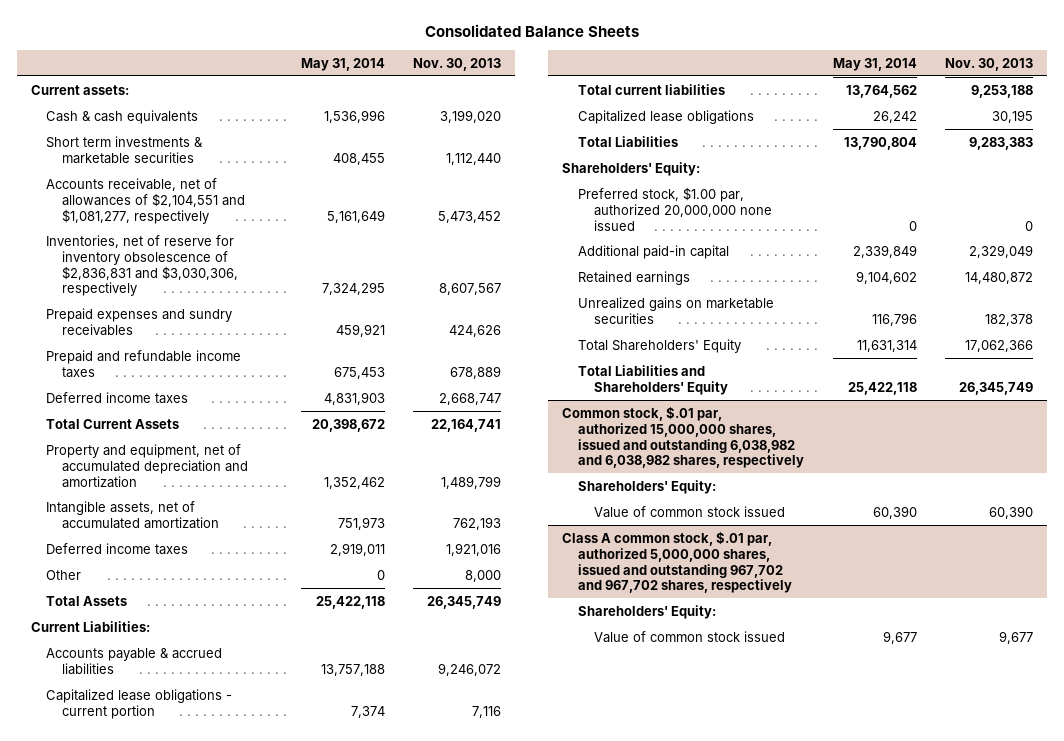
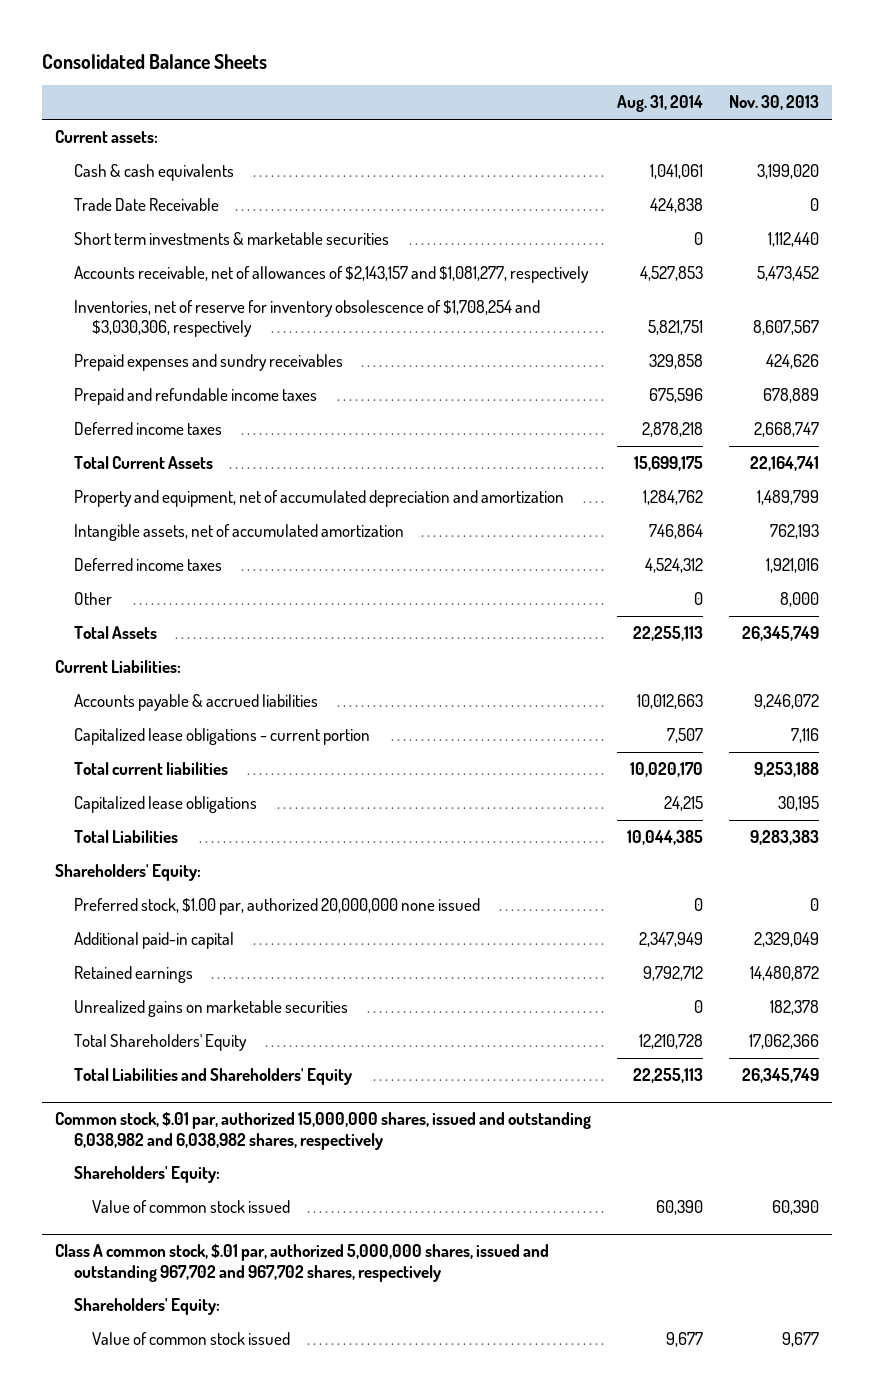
- | May 31, 2014 | Nov. 30, 2013
+ | Aug. 31, 2014 | Nov. 30, 2013
+ Trade Date Receivable | 424,838 | 0
- Accounts receivable, net of allowances of $2,104,551 and $1,081,277, respectively | 5,161,649 | 5,473,452
- Inventories, net of reserve for inventory obsolescence of $2,836,831 and $3,030,306, respectively | 7,324,295 | 8,607,567
+ Accounts receivable, net of allowances of $2,143,157 and $1,081,277, respectively | 4,527,853 | 5,473,452
+ Inventories, net of reserve for inventory obsolescence of $1,708,254 and $3,030,306, respectively | 5,821,751 | 8,607,567

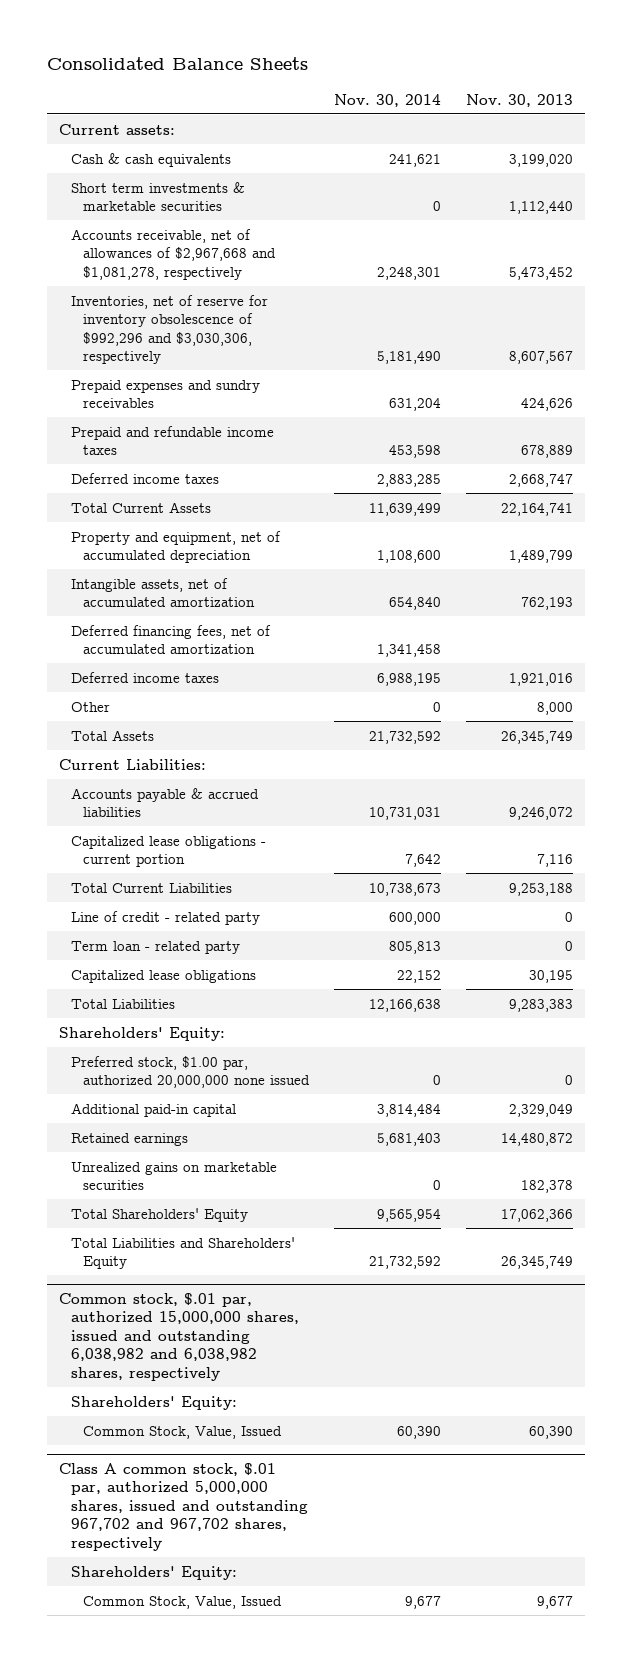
- | Aug. 31, 2014 | Nov. 30, 2013
+ | Nov. 30, 2014 | Nov. 30, 2013
- Trade Date Receivable | 424,838 | 0
- Accounts receivable, net of allowances of $2,143,157 and $1,081,277, respectively | 4,527,853 | 5,473,452
- Inventories, net of reserve for inventory obsolescence of $1,708,254 and $3,030,306, respectively | 5,821,751 | 8,607,567
+ Accounts receivable, net of allowances of $2,967,668 and $1,081,278, respectively | 2,248,301 | 5,473,452
+ Inventories, net of reserve for inventory obsolescence of $992,296 and $3,030,306, respectively | 5,181,490 | 8,607,567
- Property and equipment, net of accumulated depreciation and amortization | 1,284,762 | 1,489,799
+ Property and equipment, net of accumulated depreciation | 1,108,600 | 1,489,799
+ Deferred financing fees, net of accumulated amortization | 1,341,458 |
- Total current liabilities | 10,020,170 | 9,253,188
+ Total Current Liabilities | 10,738,673 | 9,253,188
+ Line of credit - related party | 600,000 | 0
+ Term loan - related party | 805,813 | 0
@ Common stock, $.01 par, authorized 15,000,000 shares, issued and outstanding 6,038,982 and 6,038,982 shares, respectively
- Value of common stock issued | 60,390 | 60,390
+ Common Stock, Value, Issued | 60,390 | 60,390
@ Class A common stock, $.01 par, authorized 5,000,000 shares, issued and outstanding 967,702 and 967,702 shares, respectively
- Value of common stock issued | 9,677 | 9,677
+ Common Stock, Value, Issued | 9,677 | 9,677

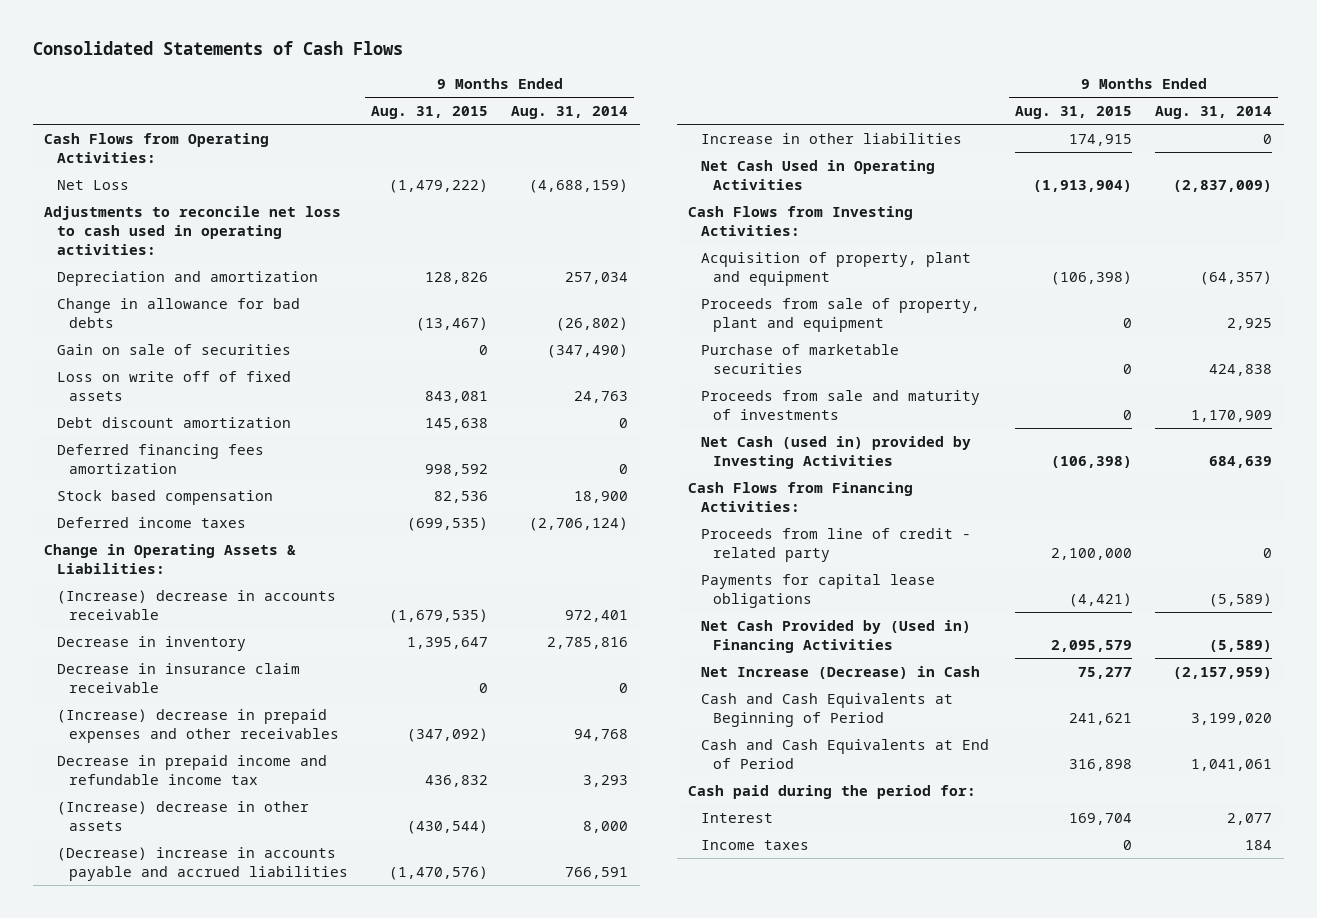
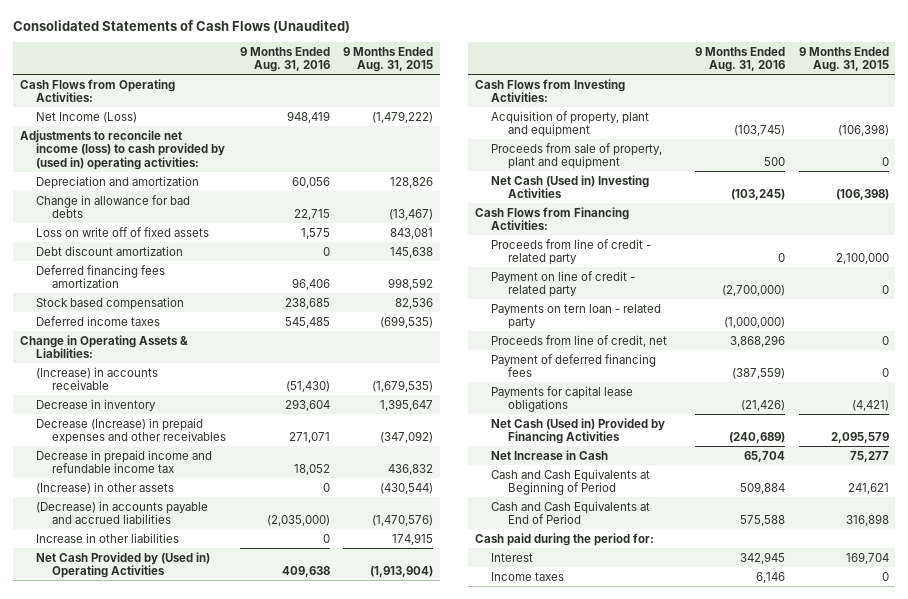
- Consolidated Statements of Cash Flows
+ Consolidated Statements of Cash Flows (Unaudited)
- | 9 Months Ended Aug. 31, 2015 | 9 Months Ended Aug. 31, 2014
+ | 9 Months Ended Aug. 31, 2016 | 9 Months Ended Aug. 31, 2015
- Net Loss | (1,479,222) | (4,688,159)
- Adjustments to reconcile net loss to cash used in operating activities:
+ Net Income (Loss) | 948,419 | (1,479,222)
+ Adjustments to reconcile net income (loss) to cash provided by (used in) operating activities:
- Gain on sale of securities | 0 | (347,490)
- (Increase) decrease in accounts receivable | (1,679,535) | 972,401
+ (Increase) in accounts receivable | (51,430) | (1,679,535)
- Decrease in insurance claim receivable | 0 | 0
- (Increase) decrease in prepaid expenses and other receivables | (347,092) | 94,768
+ Decrease (Increase) in prepaid expenses and other receivables | 271,071 | (347,092)
- (Increase) decrease in other assets | (430,544) | 8,000
- (Decrease) increase in accounts payable and accrued liabilities | (1,470,576) | 766,591
+ (Increase) in other assets | 0 | (430,544)
+ (Decrease) in accounts payable and accrued liabilities | (2,035,000) | (1,470,576)
- Net Cash Used in Operating Activities | (1,913,904) | (2,837,009)
+ Net Cash Provided by (Used in) Operating Activities | 409,638 | (1,913,904)
- Purchase of marketable securities | 0 | 424,838
- Proceeds from sale and maturity of investments | 0 | 1,170,909
- Net Cash (used in) provided by Investing Activities | (106,398) | 684,639
+ Net Cash (Used in) Investing Activities | (103,245) | (106,398)
+ Payment on line of credit - related party | (2,700,000) | 0
+ Payments on tern loan - related party | (1,000,000) |
+ Proceeds from line of credit, net | 3,868,296 | 0
+ Payment of deferred financing fees | (387,559) | 0
- Net Cash Provided by (Used in) Financing Activities | 2,095,579 | (5,589)
- Net Increase (Decrease) in Cash | 75,277 | (2,157,959)
+ Net Cash (Used in) Provided by Financing Activities | (240,689) | 2,095,579
+ Net Increase in Cash | 65,704 | 75,277

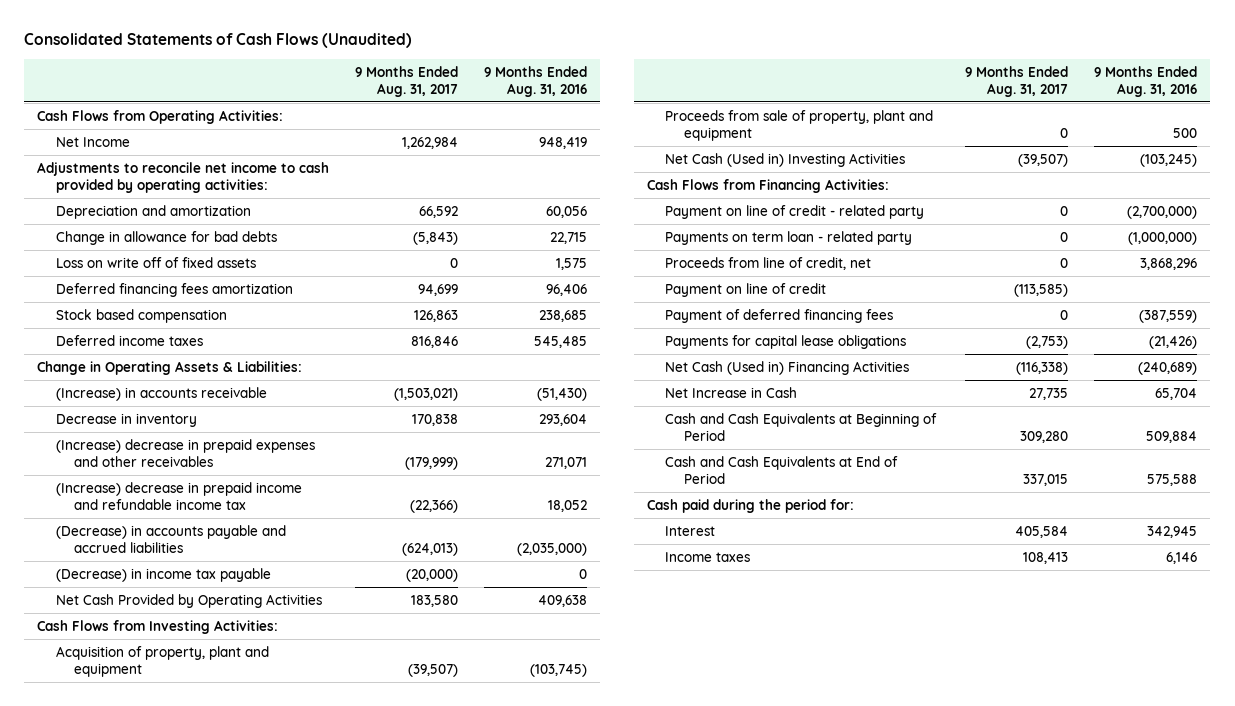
- | 9 Months Ended Aug. 31, 2016 | 9 Months Ended Aug. 31, 2015
+ | 9 Months Ended Aug. 31, 2017 | 9 Months Ended Aug. 31, 2016
- Net Income (Loss) | 948,419 | (1,479,222)
- Adjustments to reconcile net income (loss) to cash provided by (used in) operating activities:
+ Net Income | 1,262,984 | 948,419
+ Adjustments to reconcile net income to cash provided by operating activities:
- Debt discount amortization | 0 | 145,638
- Decrease (Increase) in prepaid expenses and other receivables | 271,071 | (347,092)
- Decrease in prepaid income and refundable income tax | 18,052 | 436,832
- (Increase) in other assets | 0 | (430,544)
+ (Increase) decrease in prepaid expenses and other receivables | (179,999) | 271,071
+ (Increase) decrease in prepaid income and refundable income tax | (22,366) | 18,052
- Increase in other liabilities | 0 | 174,915
- Net Cash Provided by (Used in) Operating Activities | 409,638 | (1,913,904)
+ (Decrease) in income tax payable | (20,000) | 0
+ Net Cash Provided by Operating Activities | 183,580 | 409,638
- Proceeds from line of credit - related party | 0 | 2,100,000
- Payments on tern loan - related party | (1,000,000) |
+ Payments on term loan - related party | 0 | (1,000,000)
+ Payment on line of credit | (113,585) |
- Net Cash (Used in) Provided by Financing Activities | (240,689) | 2,095,579
+ Net Cash (Used in) Financing Activities | (116,338) | (240,689)

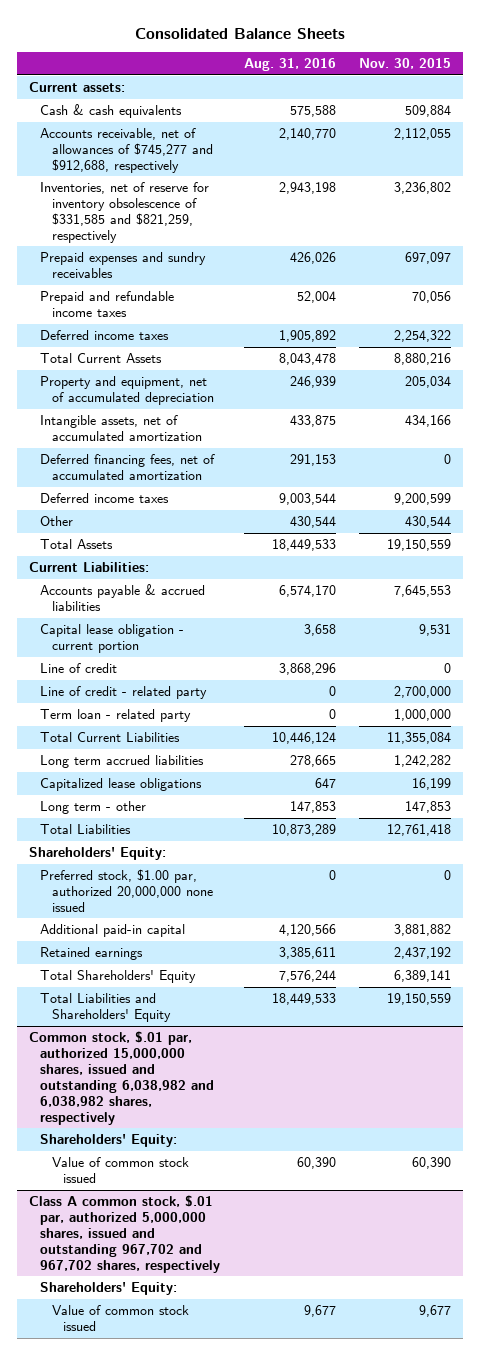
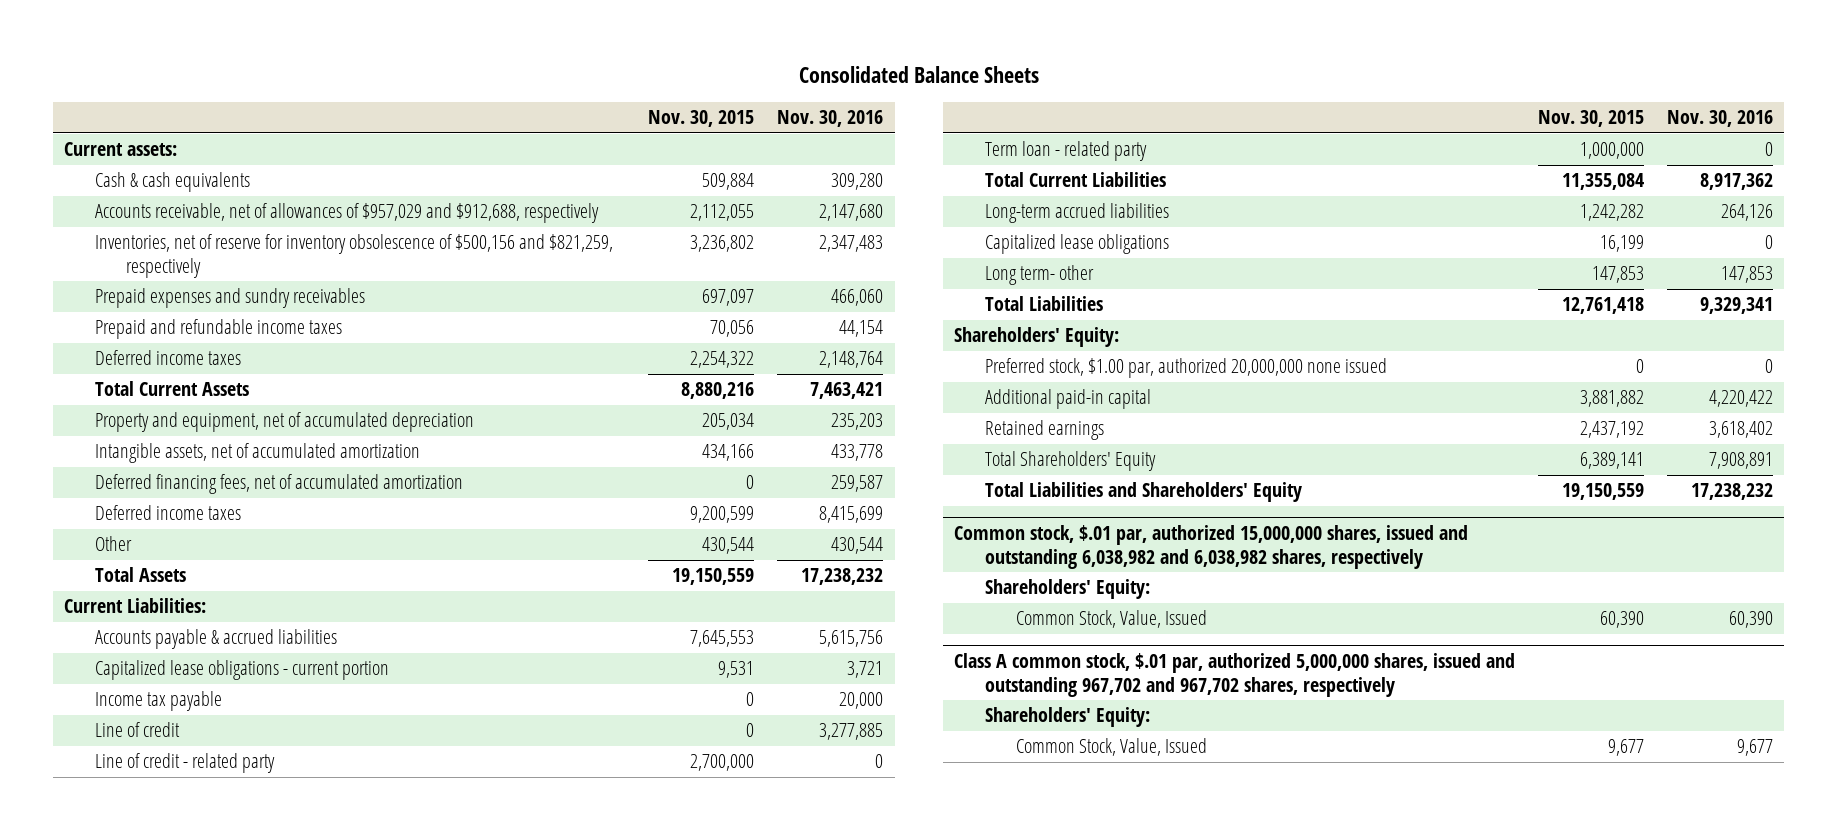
- | Aug. 31, 2016 | Nov. 30, 2015
+ | Nov. 30, 2015 | Nov. 30, 2016
- Accounts receivable, net of allowances of $745,277 and $912,688, respectively | 2,140,770 | 2,112,055
- Inventories, net of reserve for inventory obsolescence of $331,585 and $821,259, respectively | 2,943,198 | 3,236,802
+ Accounts receivable, net of allowances of $957,029 and $912,688, respectively | 2,112,055 | 2,147,680
+ Inventories, net of reserve for inventory obsolescence of $500,156 and $821,259, respectively | 3,236,802 | 2,347,483
- Capital lease obligation - current portion | 3,658 | 9,531
+ Capitalized lease obligations - current portion | 9,531 | 3,721
+ Income tax payable | 0 | 20,000
- Long term accrued liabilities | 278,665 | 1,242,282
+ Long-term accrued liabilities | 1,242,282 | 264,126
- Long term - other | 147,853 | 147,853
+ Long term- other | 147,853 | 147,853
@ Common stock, $.01 par, authorized 15,000,000 shares, issued and outstanding 6,038,982 and 6,038,982 shares, respectively
- Value of common stock issued | 60,390 | 60,390
+ Common Stock, Value, Issued | 60,390 | 60,390
@ Class A common stock, $.01 par, authorized 5,000,000 shares, issued and outstanding 967,702 and 967,702 shares, respectively
- Value of common stock issued | 9,677 | 9,677
+ Common Stock, Value, Issued | 9,677 | 9,677

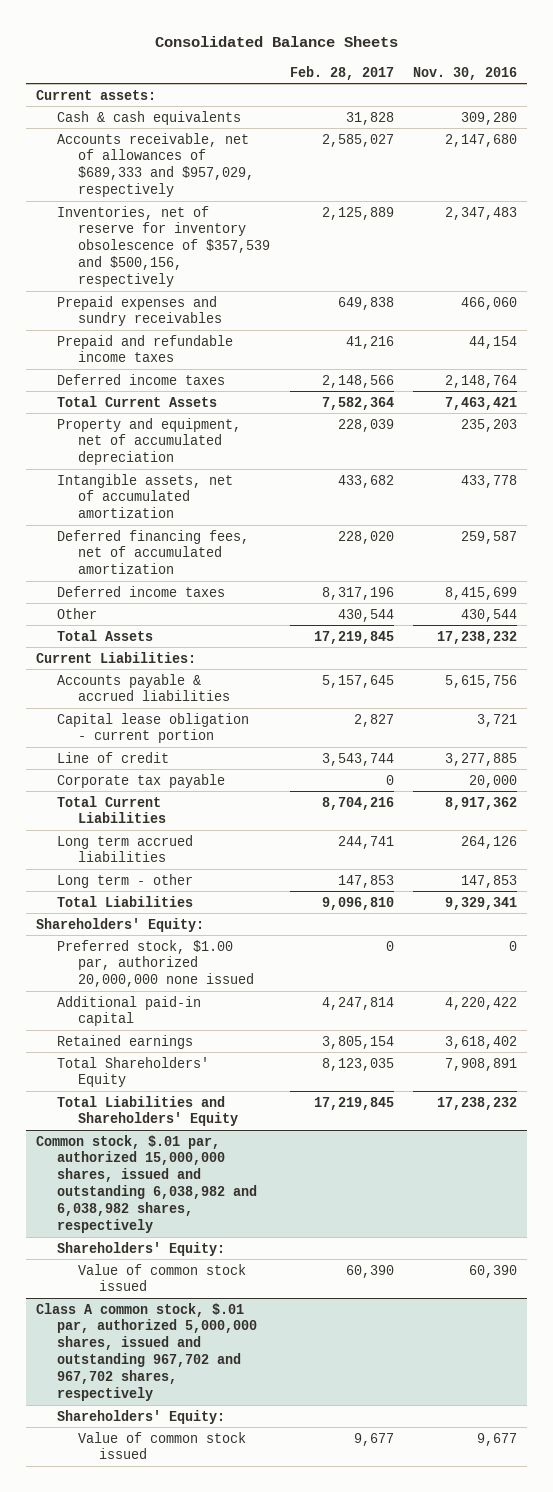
- | Nov. 30, 2015 | Nov. 30, 2016
+ | Feb. 28, 2017 | Nov. 30, 2016
- Accounts receivable, net of allowances of $957,029 and $912,688, respectively | 2,112,055 | 2,147,680
- Inventories, net of reserve for inventory obsolescence of $500,156 and $821,259, respectively | 3,236,802 | 2,347,483
+ Accounts receivable, net of allowances of $689,333 and $957,029, respectively | 2,585,027 | 2,147,680
+ Inventories, net of reserve for inventory obsolescence of $357,539 and $500,156, respectively | 2,125,889 | 2,347,483
- Capitalized lease obligations - current portion | 9,531 | 3,721
- Income tax payable | 0 | 20,000
+ Capital lease obligation - current portion | 2,827 | 3,721
- Line of credit - related party | 2,700,000 | 0
- Term loan - related party | 1,000,000 | 0
+ Corporate tax payable | 0 | 20,000
- Long-term accrued liabilities | 1,242,282 | 264,126
- Capitalized lease obligations | 16,199 | 0
- Long term- other | 147,853 | 147,853
+ Long term accrued liabilities | 244,741 | 264,126
+ Long term - other | 147,853 | 147,853
@ Common stock, $.01 par, authorized 15,000,000 shares, issued and outstanding 6,038,982 and 6,038,982 shares, respectively
- Common Stock, Value, Issued | 60,390 | 60,390
+ Value of common stock issued | 60,390 | 60,390
@ Class A common stock, $.01 par, authorized 5,000,000 shares, issued and outstanding 967,702 and 967,702 shares, respectively
- Common Stock, Value, Issued | 9,677 | 9,677
+ Value of common stock issued | 9,677 | 9,677

